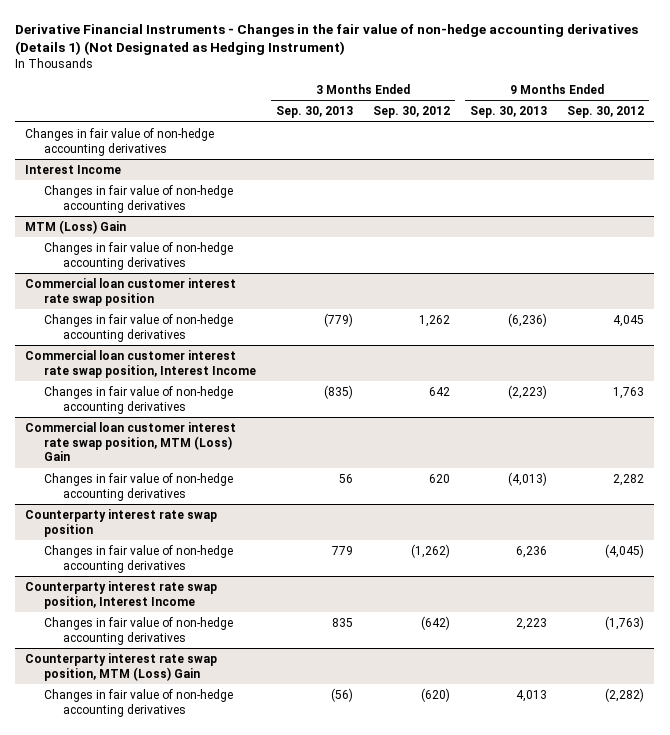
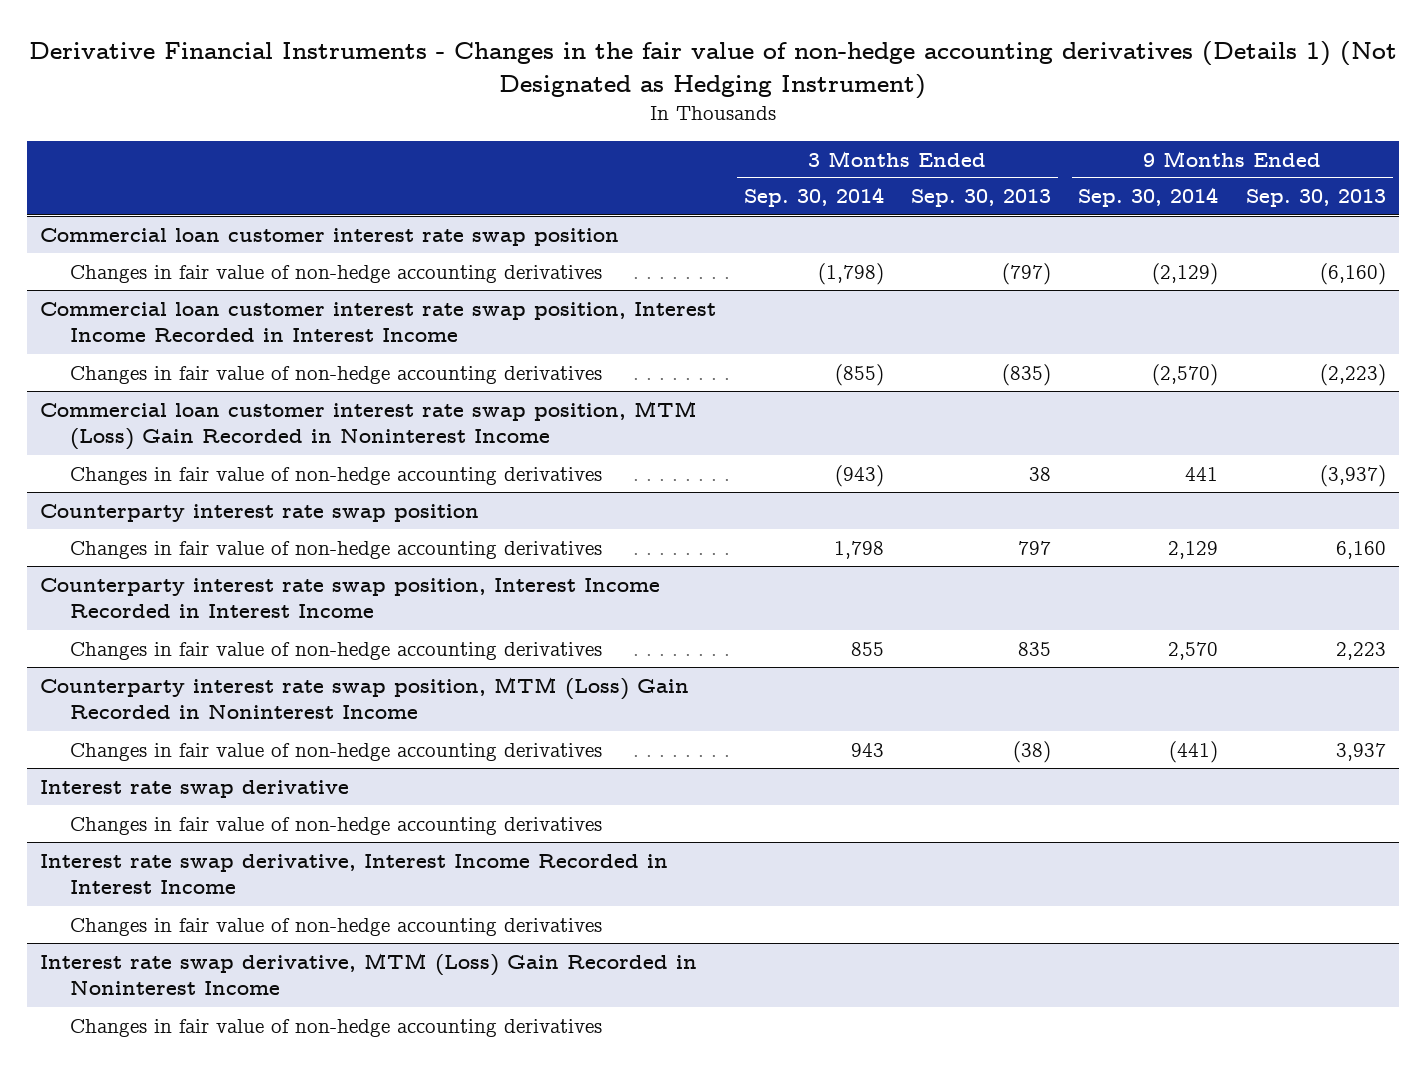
- | 3 Months Ended Sep. 30, 2013 | 3 Months Ended Sep. 30, 2012 | 9 Months Ended Sep. 30, 2013 | 9 Months Ended Sep. 30, 2012
+ | 3 Months Ended Sep. 30, 2014 | 3 Months Ended Sep. 30, 2013 | 9 Months Ended Sep. 30, 2014 | 9 Months Ended Sep. 30, 2013
- Changes in fair value of non-hedge accounting derivatives
- Interest Income
- Changes in fair value of non-hedge accounting derivatives
- MTM (Loss) Gain
- Changes in fair value of non-hedge accounting derivatives
@ Commercial loan customer interest rate swap position
- Changes in fair value of non-hedge accounting derivatives | (779) | 1,262 | (6,236) | 4,045
- Commercial loan customer interest rate swap position, Interest Income
@ Commercial loan customer interest rate swap position
+ Changes in fair value of non-hedge accounting derivatives | (1,798) | (797) | (2,129) | (6,160)
+ Commercial loan customer interest rate swap position, Interest Income Recorded in Interest Income
- Commercial loan customer interest rate swap position, MTM (Loss) Gain
- Changes in fair value of non-hedge accounting derivatives | 56 | 620 | (4,013) | 2,282
+ Commercial loan customer interest rate swap position, MTM (Loss) Gain Recorded in Noninterest Income
+ Changes in fair value of non-hedge accounting derivatives | (943) | 38 | 441 | (3,937)
@ Counterparty interest rate swap position
- Changes in fair value of non-hedge accounting derivatives | 779 | (1,262) | 6,236 | (4,045)
- Counterparty interest rate swap position, Interest Income
@ Counterparty interest rate swap position
+ Changes in fair value of non-hedge accounting derivatives | 1,798 | 797 | 2,129 | 6,160
+ Counterparty interest rate swap position, Interest Income Recorded in Interest Income
- Counterparty interest rate swap position, MTM (Loss) Gain
- Changes in fair value of non-hedge accounting derivatives | (56) | (620) | 4,013 | (2,282)
+ Counterparty interest rate swap position, MTM (Loss) Gain Recorded in Noninterest Income
+ Changes in fair value of non-hedge accounting derivatives | 943 | (38) | (441) | 3,937
+ Interest rate swap derivative
+ Changes in fair value of non-hedge accounting derivatives
+ Interest rate swap derivative, Interest Income Recorded in Interest Income
+ Changes in fair value of non-hedge accounting derivatives
+ Interest rate swap derivative, MTM (Loss) Gain Recorded in Noninterest Income
+ Changes in fair value of non-hedge accounting derivatives

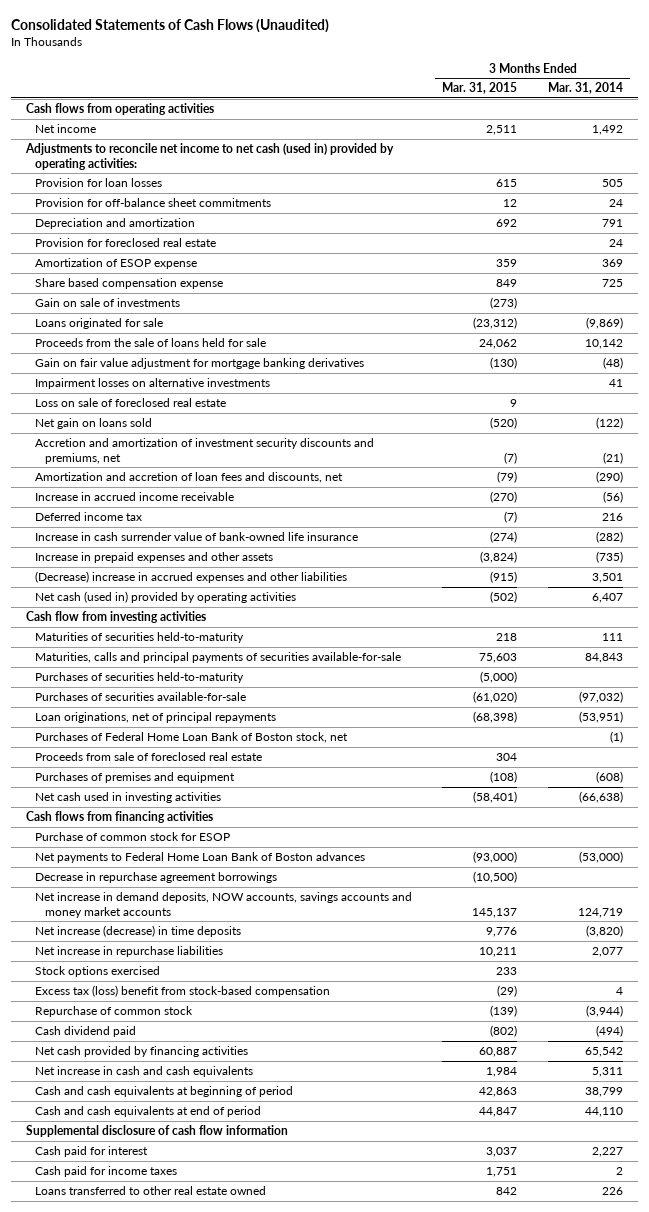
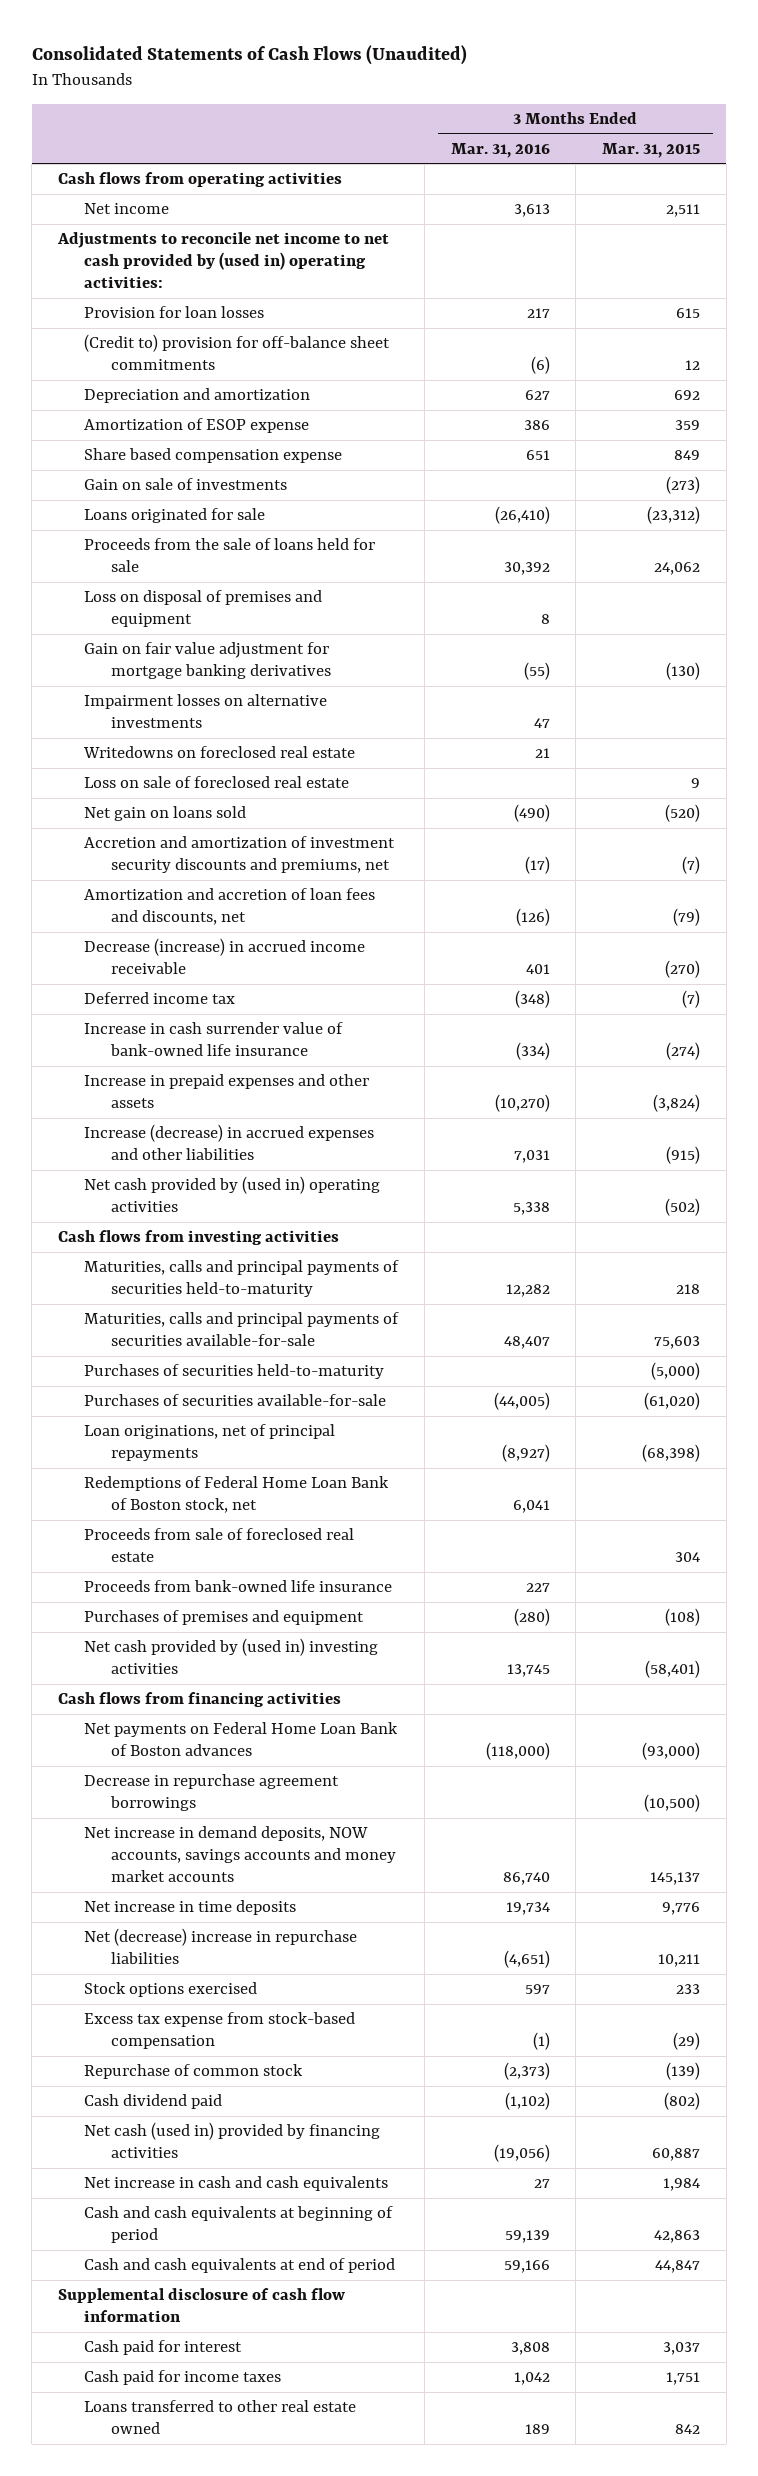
- | 3 Months Ended Mar. 31, 2015 | 3 Months Ended Mar. 31, 2014
+ | 3 Months Ended Mar. 31, 2016 | 3 Months Ended Mar. 31, 2015
- Adjustments to reconcile net income to net cash (used in) provided by operating activities:
+ Adjustments to reconcile net income to net cash provided by (used in) operating activities:
- Provision for off-balance sheet commitments | 12 | 24
+ (Credit to) provision for off-balance sheet commitments | (6) | 12
- Provision for foreclosed real estate | | 24
+ Loss on disposal of premises and equipment | 8 |
+ Writedowns on foreclosed real estate | 21 |
- Increase in accrued income receivable | (270) | (56)
+ Decrease (increase) in accrued income receivable | 401 | (270)
- (Decrease) increase in accrued expenses and other liabilities | (915) | 3,501
- Net cash (used in) provided by operating activities | (502) | 6,407
- Cash flow from investing activities
- Maturities of securities held-to-maturity | 218 | 111
+ Increase (decrease) in accrued expenses and other liabilities | 7,031 | (915)
+ Net cash provided by (used in) operating activities | 5,338 | (502)
+ Cash flows from investing activities
+ Maturities, calls and principal payments of securities held-to-maturity | 12,282 | 218
- Purchases of Federal Home Loan Bank of Boston stock, net | | (1)
+ Redemptions of Federal Home Loan Bank of Boston stock, net | 6,041 |
+ Proceeds from bank-owned life insurance | 227 |
- Net cash used in investing activities | (58,401) | (66,638)
+ Net cash provided by (used in) investing activities | 13,745 | (58,401)
- Purchase of common stock for ESOP
- Net payments to Federal Home Loan Bank of Boston advances | (93,000) | (53,000)
+ Net payments on Federal Home Loan Bank of Boston advances | (118,000) | (93,000)
- Net increase (decrease) in time deposits | 9,776 | (3,820)
- Net increase in repurchase liabilities | 10,211 | 2,077
+ Net increase in time deposits | 19,734 | 9,776
+ Net (decrease) increase in repurchase liabilities | (4,651) | 10,211
- Excess tax (loss) benefit from stock-based compensation | (29) | 4
+ Excess tax expense from stock-based compensation | (1) | (29)
- Net cash provided by financing activities | 60,887 | 65,542
+ Net cash (used in) provided by financing activities | (19,056) | 60,887

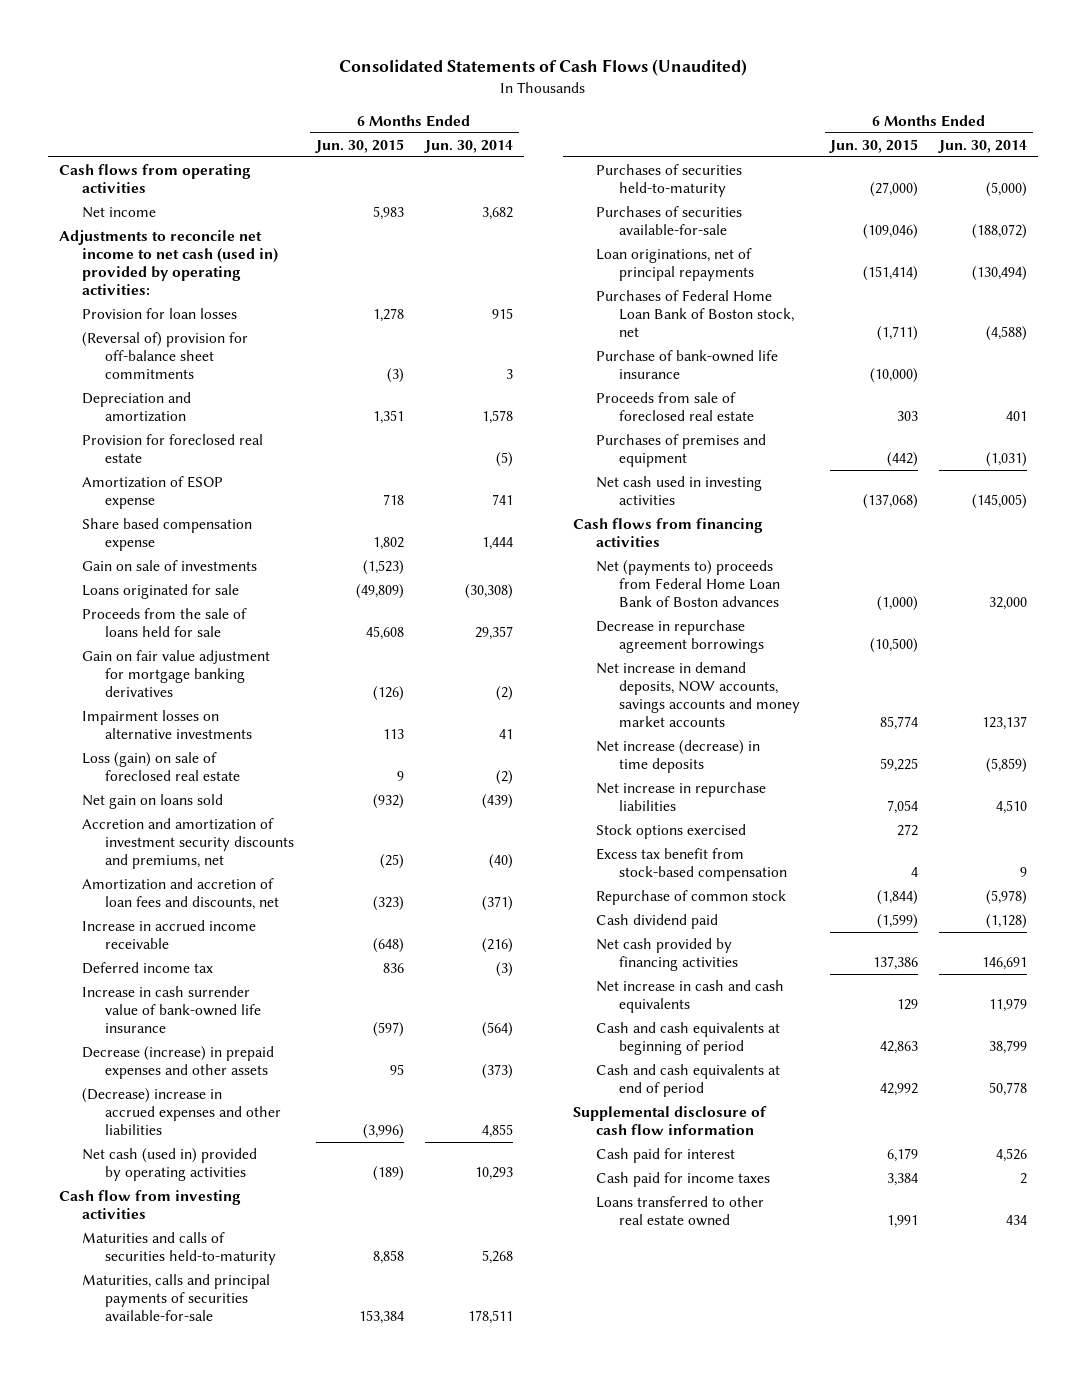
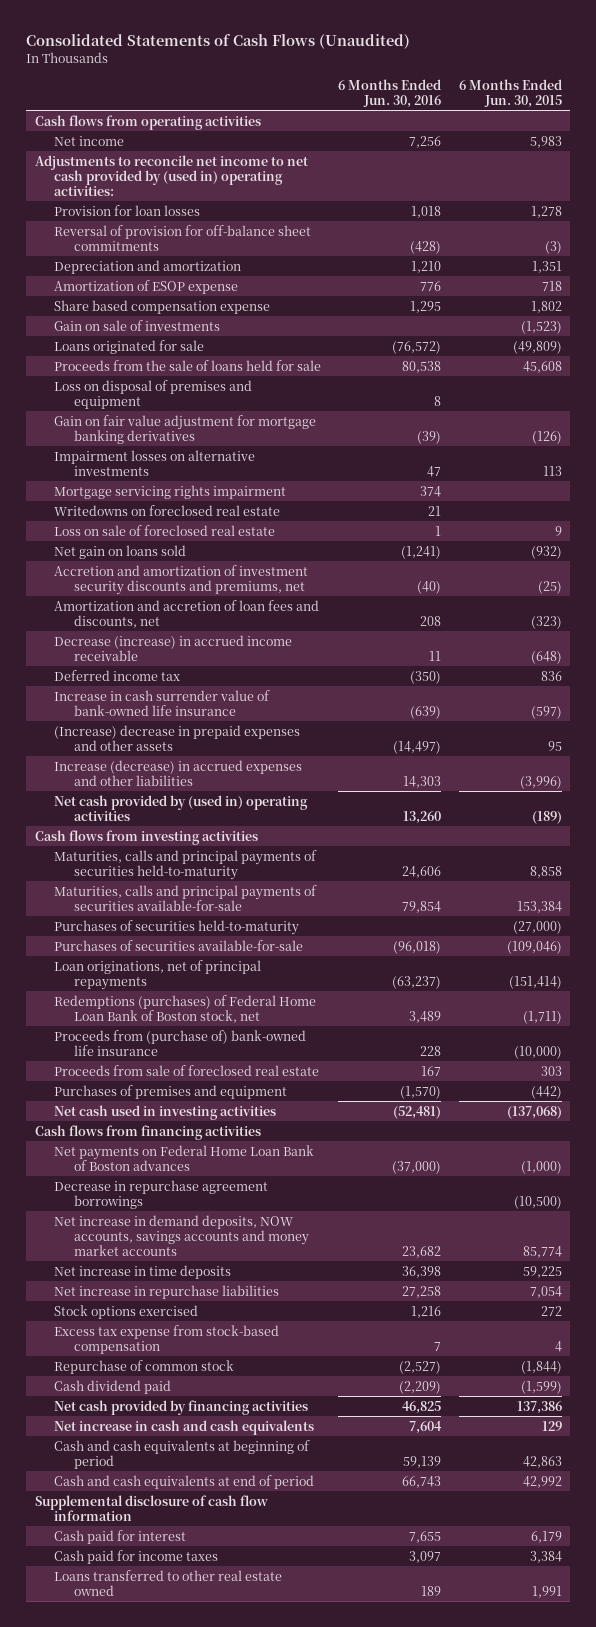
- | 6 Months Ended Jun. 30, 2015 | 6 Months Ended Jun. 30, 2014
+ | 6 Months Ended Jun. 30, 2016 | 6 Months Ended Jun. 30, 2015
- Adjustments to reconcile net income to net cash (used in) provided by operating activities:
+ Adjustments to reconcile net income to net cash provided by (used in) operating activities:
- (Reversal of) provision for off-balance sheet commitments | (3) | 3
+ Reversal of provision for off-balance sheet commitments | (428) | (3)
- Provision for foreclosed real estate | | (5)
+ Loss on disposal of premises and equipment | 8 |
- Loss (gain) on sale of foreclosed real estate | 9 | (2)
+ Mortgage servicing rights impairment | 374 |
+ Writedowns on foreclosed real estate | 21 |
+ Loss on sale of foreclosed real estate | 1 | 9
- Increase in accrued income receivable | (648) | (216)
+ Decrease (increase) in accrued income receivable | 11 | (648)
- Decrease (increase) in prepaid expenses and other assets | 95 | (373)
- (Decrease) increase in accrued expenses and other liabilities | (3,996) | 4,855
- Net cash (used in) provided by operating activities | (189) | 10,293
- Cash flow from investing activities
- Maturities and calls of securities held-to-maturity | 8,858 | 5,268
+ (Increase) decrease in prepaid expenses and other assets | (14,497) | 95
+ Increase (decrease) in accrued expenses and other liabilities | 14,303 | (3,996)
+ Net cash provided by (used in) operating activities | 13,260 | (189)
+ Cash flows from investing activities
+ Maturities, calls and principal payments of securities held-to-maturity | 24,606 | 8,858
- Purchases of Federal Home Loan Bank of Boston stock, net | (1,711) | (4,588)
- Purchase of bank-owned life insurance | (10,000) |
+ Redemptions (purchases) of Federal Home Loan Bank of Boston stock, net | 3,489 | (1,711)
+ Proceeds from (purchase of) bank-owned life insurance | 228 | (10,000)
- Net (payments to) proceeds from Federal Home Loan Bank of Boston advances | (1,000) | 32,000
+ Net payments on Federal Home Loan Bank of Boston advances | (37,000) | (1,000)
- Net increase (decrease) in time deposits | 59,225 | (5,859)
+ Net increase in time deposits | 36,398 | 59,225
- Excess tax benefit from stock-based compensation | 4 | 9
+ Excess tax expense from stock-based compensation | 7 | 4

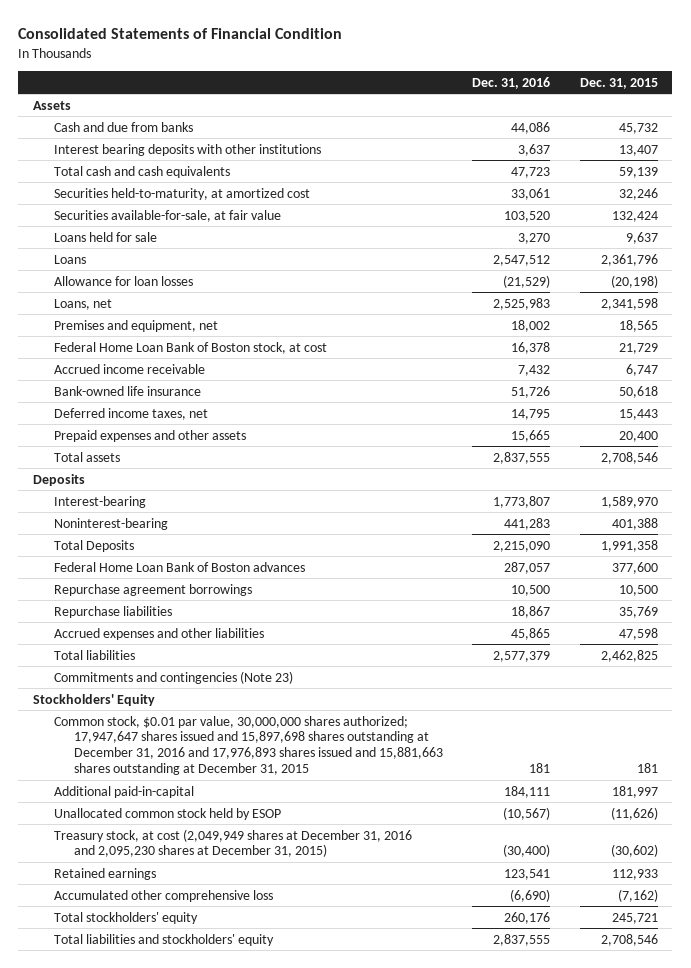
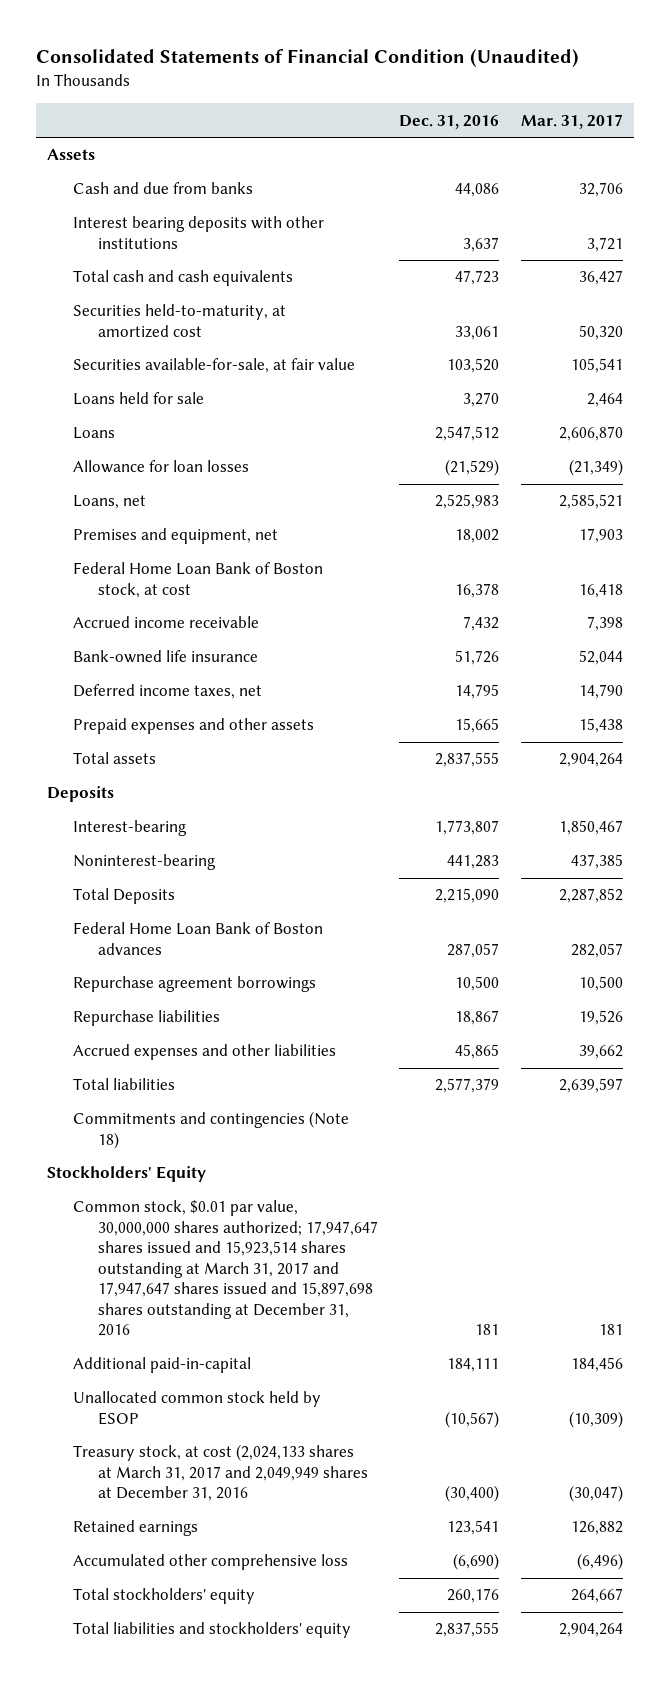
- Consolidated Statements of Financial Condition
+ Consolidated Statements of Financial Condition (Unaudited)
- | Dec. 31, 2016 | Dec. 31, 2015
+ | Dec. 31, 2016 | Mar. 31, 2017
- Commitments and contingencies (Note 23)
+ Commitments and contingencies (Note 18)
- Common stock, $0.01 par value, 30,000,000 shares authorized; 17,947,647 shares issued and 15,897,698 shares outstanding at December 31, 2016 and 17,976,893 shares issued and 15,881,663 shares outstanding at December 31, 2015 | 181 | 181
+ Common stock, $0.01 par value, 30,000,000 shares authorized; 17,947,647 shares issued and 15,923,514 shares outstanding at March 31, 2017 and 17,947,647 shares issued and 15,897,698 shares outstanding at December 31, 2016 | 181 | 181
- Treasury stock, at cost (2,049,949 shares at December 31, 2016 and 2,095,230 shares at December 31, 2015) | (30,400) | (30,602)
+ Treasury stock, at cost (2,024,133 shares at March 31, 2017 and 2,049,949 shares at December 31, 2016 | (30,400) | (30,047)

